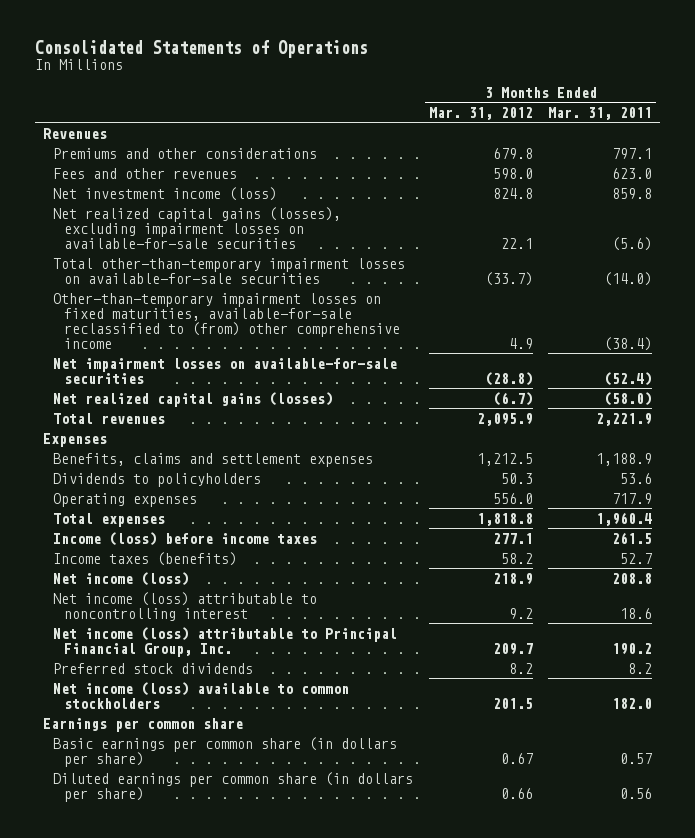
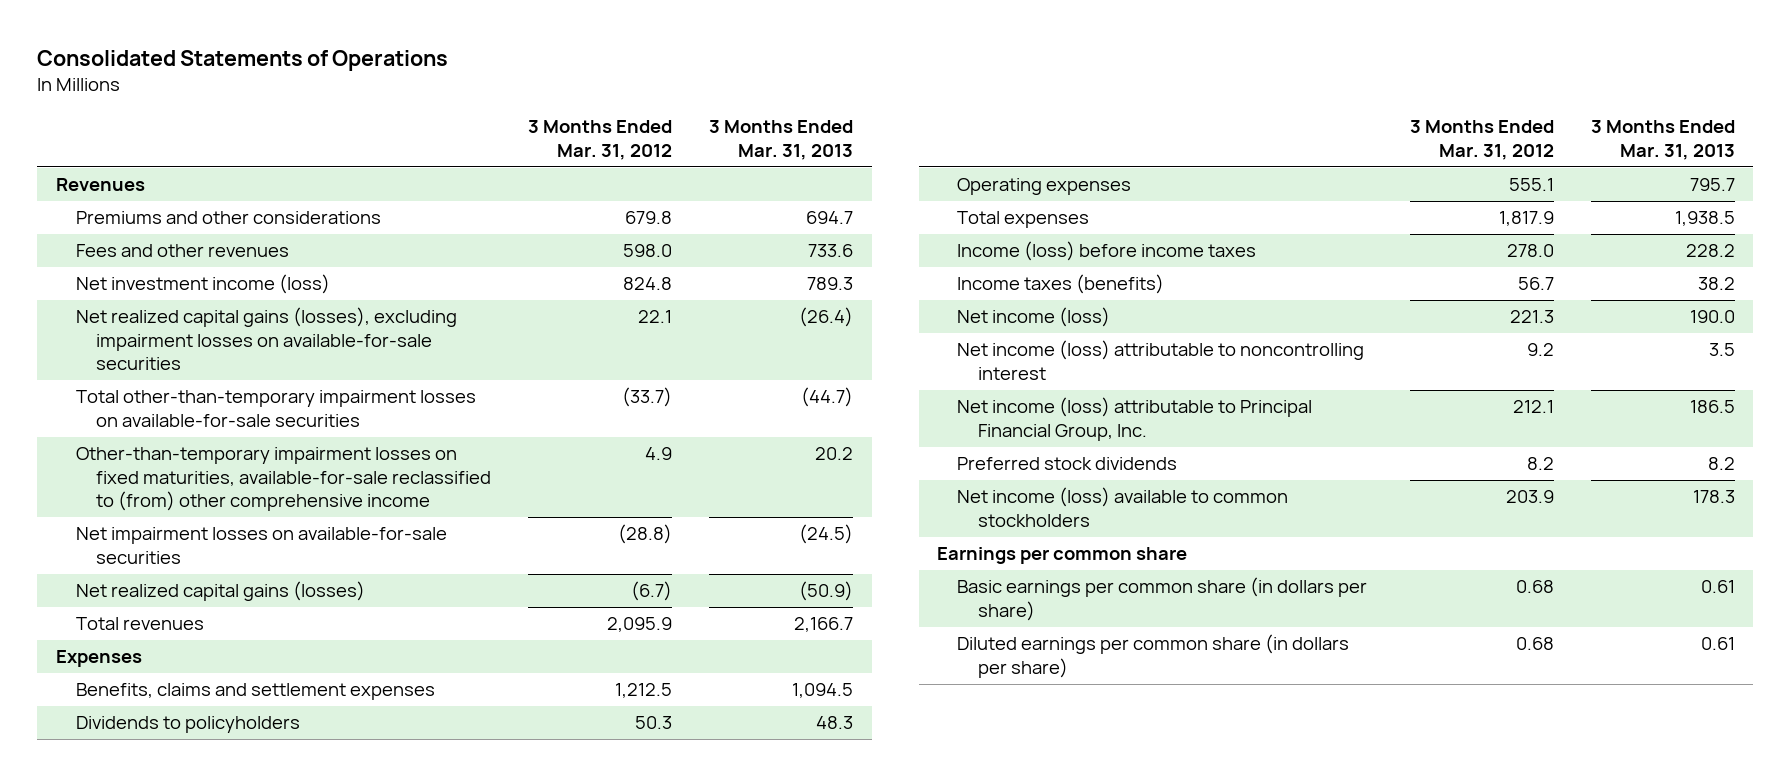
- | 3 Months Ended Mar. 31, 2012 | 3 Months Ended Mar. 31, 2011
+ | 3 Months Ended Mar. 31, 2012 | 3 Months Ended Mar. 31, 2013
- Operating expenses | 556.0 | 717.9
- Total expenses | 1,818.8 | 1,960.4
- Income (loss) before income taxes | 277.1 | 261.5
- Income taxes (benefits) | 58.2 | 52.7
- Net income (loss) | 218.9 | 208.8
+ Operating expenses | 555.1 | 795.7
+ Total expenses | 1,817.9 | 1,938.5
+ Income (loss) before income taxes | 278.0 | 228.2
+ Income taxes (benefits) | 56.7 | 38.2
+ Net income (loss) | 221.3 | 190.0
- Net income (loss) attributable to Principal Financial Group, Inc. | 209.7 | 190.2
+ Net income (loss) attributable to Principal Financial Group, Inc. | 212.1 | 186.5
- Net income (loss) available to common stockholders | 201.5 | 182.0
+ Net income (loss) available to common stockholders | 203.9 | 178.3
- Basic earnings per common share (in dollars per share) | 0.67 | 0.57
- Diluted earnings per common share (in dollars per share) | 0.66 | 0.56
+ Basic earnings per common share (in dollars per share) | 0.68 | 0.61
+ Diluted earnings per common share (in dollars per share) | 0.68 | 0.61

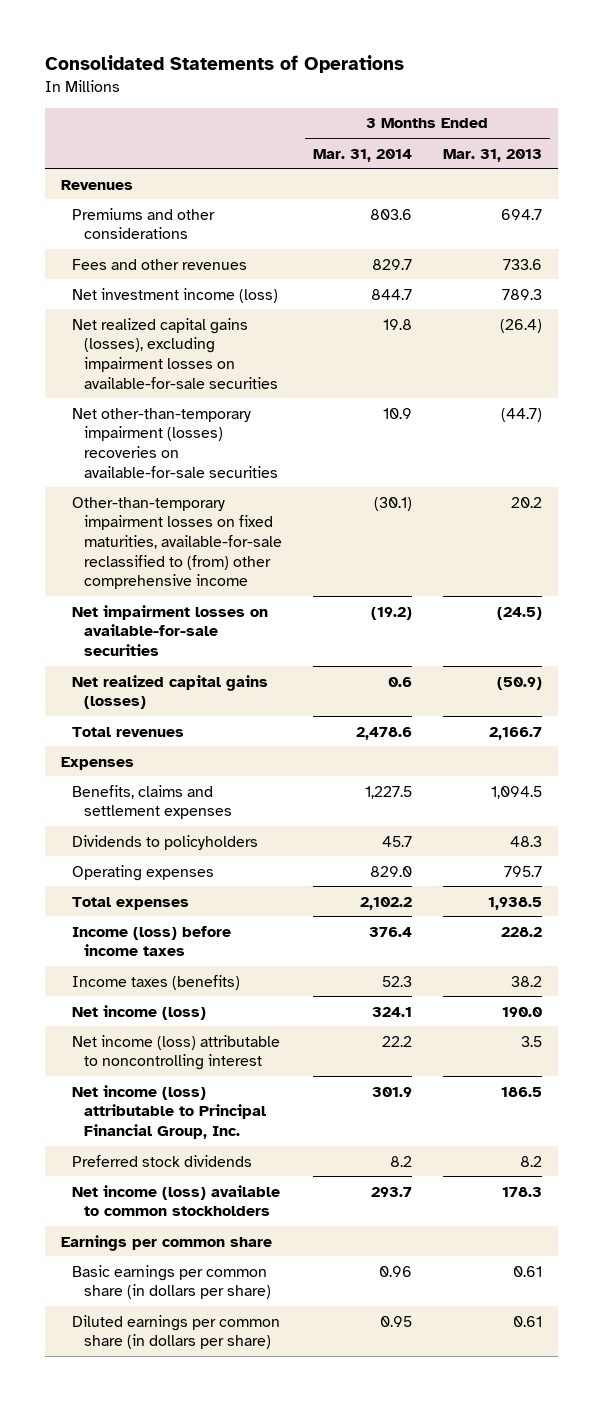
- | 3 Months Ended Mar. 31, 2012 | 3 Months Ended Mar. 31, 2013
+ | 3 Months Ended Mar. 31, 2014 | 3 Months Ended Mar. 31, 2013
- Total other-than-temporary impairment losses on available-for-sale securities | (33.7) | (44.7)
+ Net other-than-temporary impairment (losses) recoveries on available-for-sale securities | 10.9 | (44.7)

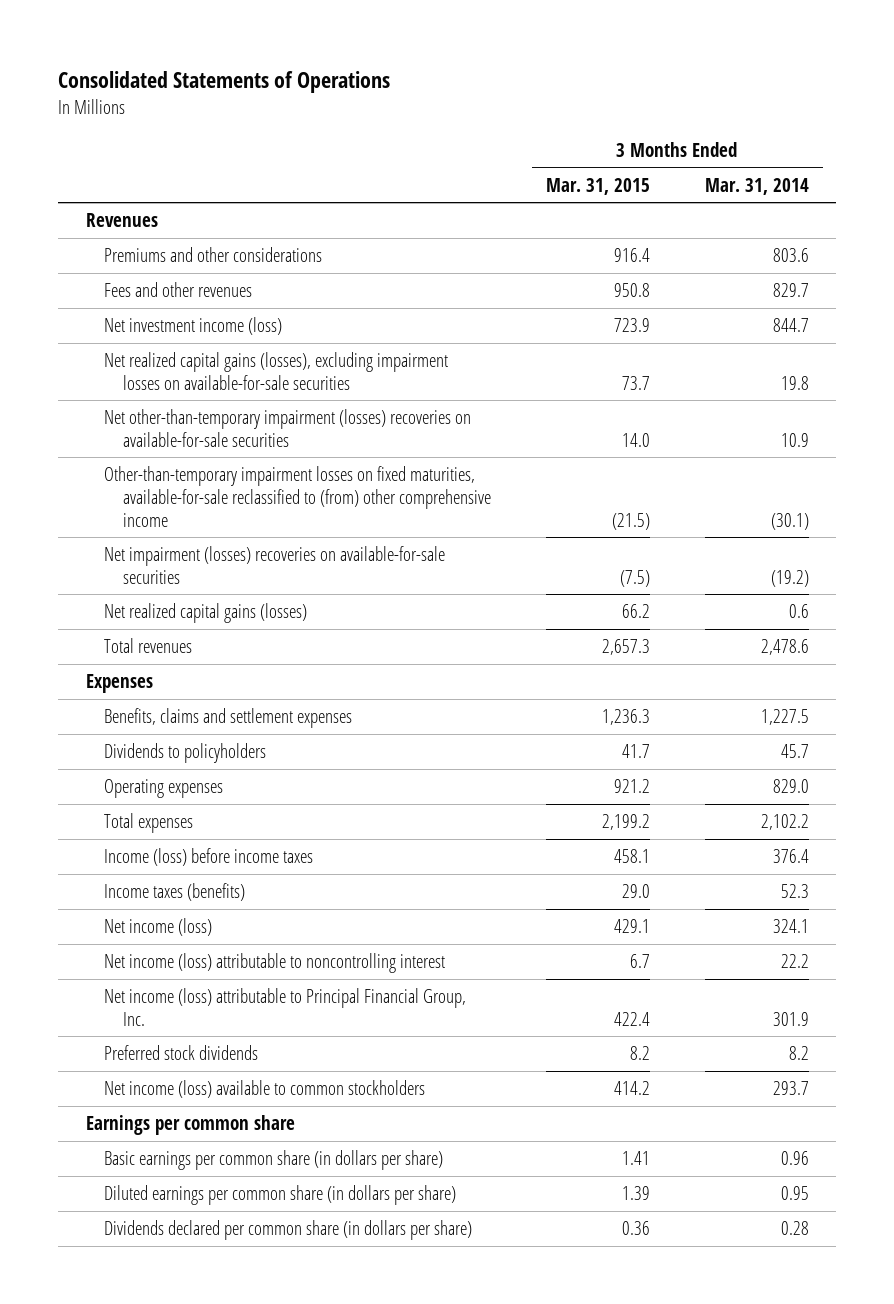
- | 3 Months Ended Mar. 31, 2014 | 3 Months Ended Mar. 31, 2013
+ | 3 Months Ended Mar. 31, 2015 | 3 Months Ended Mar. 31, 2014
- Net impairment losses on available-for-sale securities | (19.2) | (24.5)
+ Net impairment (losses) recoveries on available-for-sale securities | (7.5) | (19.2)
+ Dividends declared per common share (in dollars per share) | 0.36 | 0.28

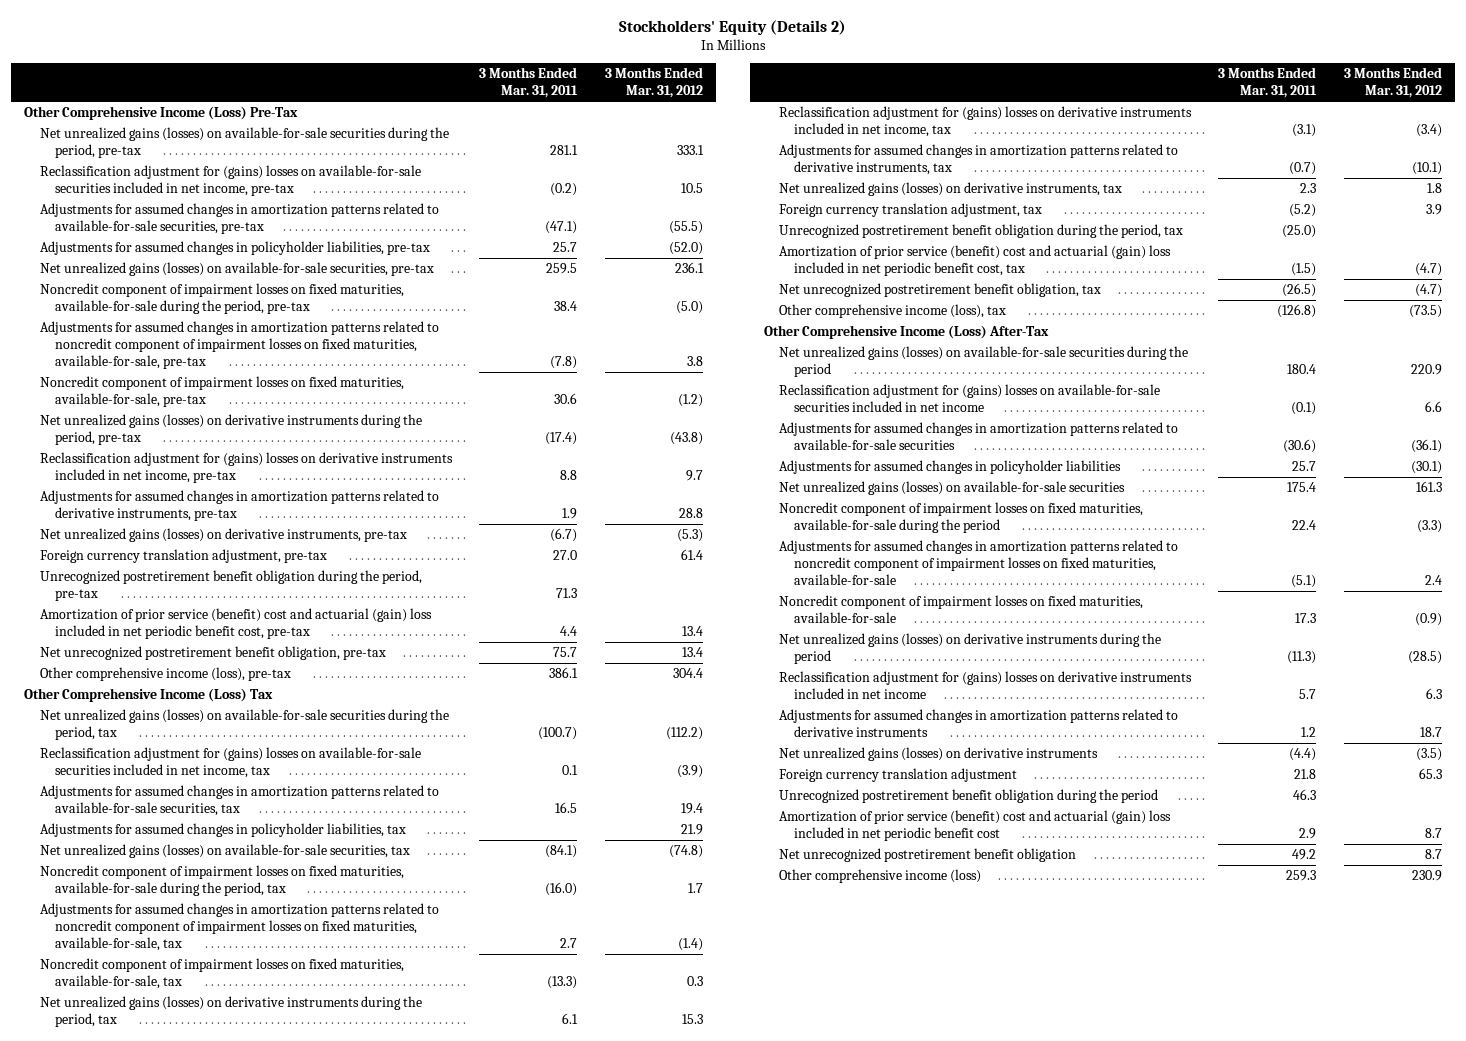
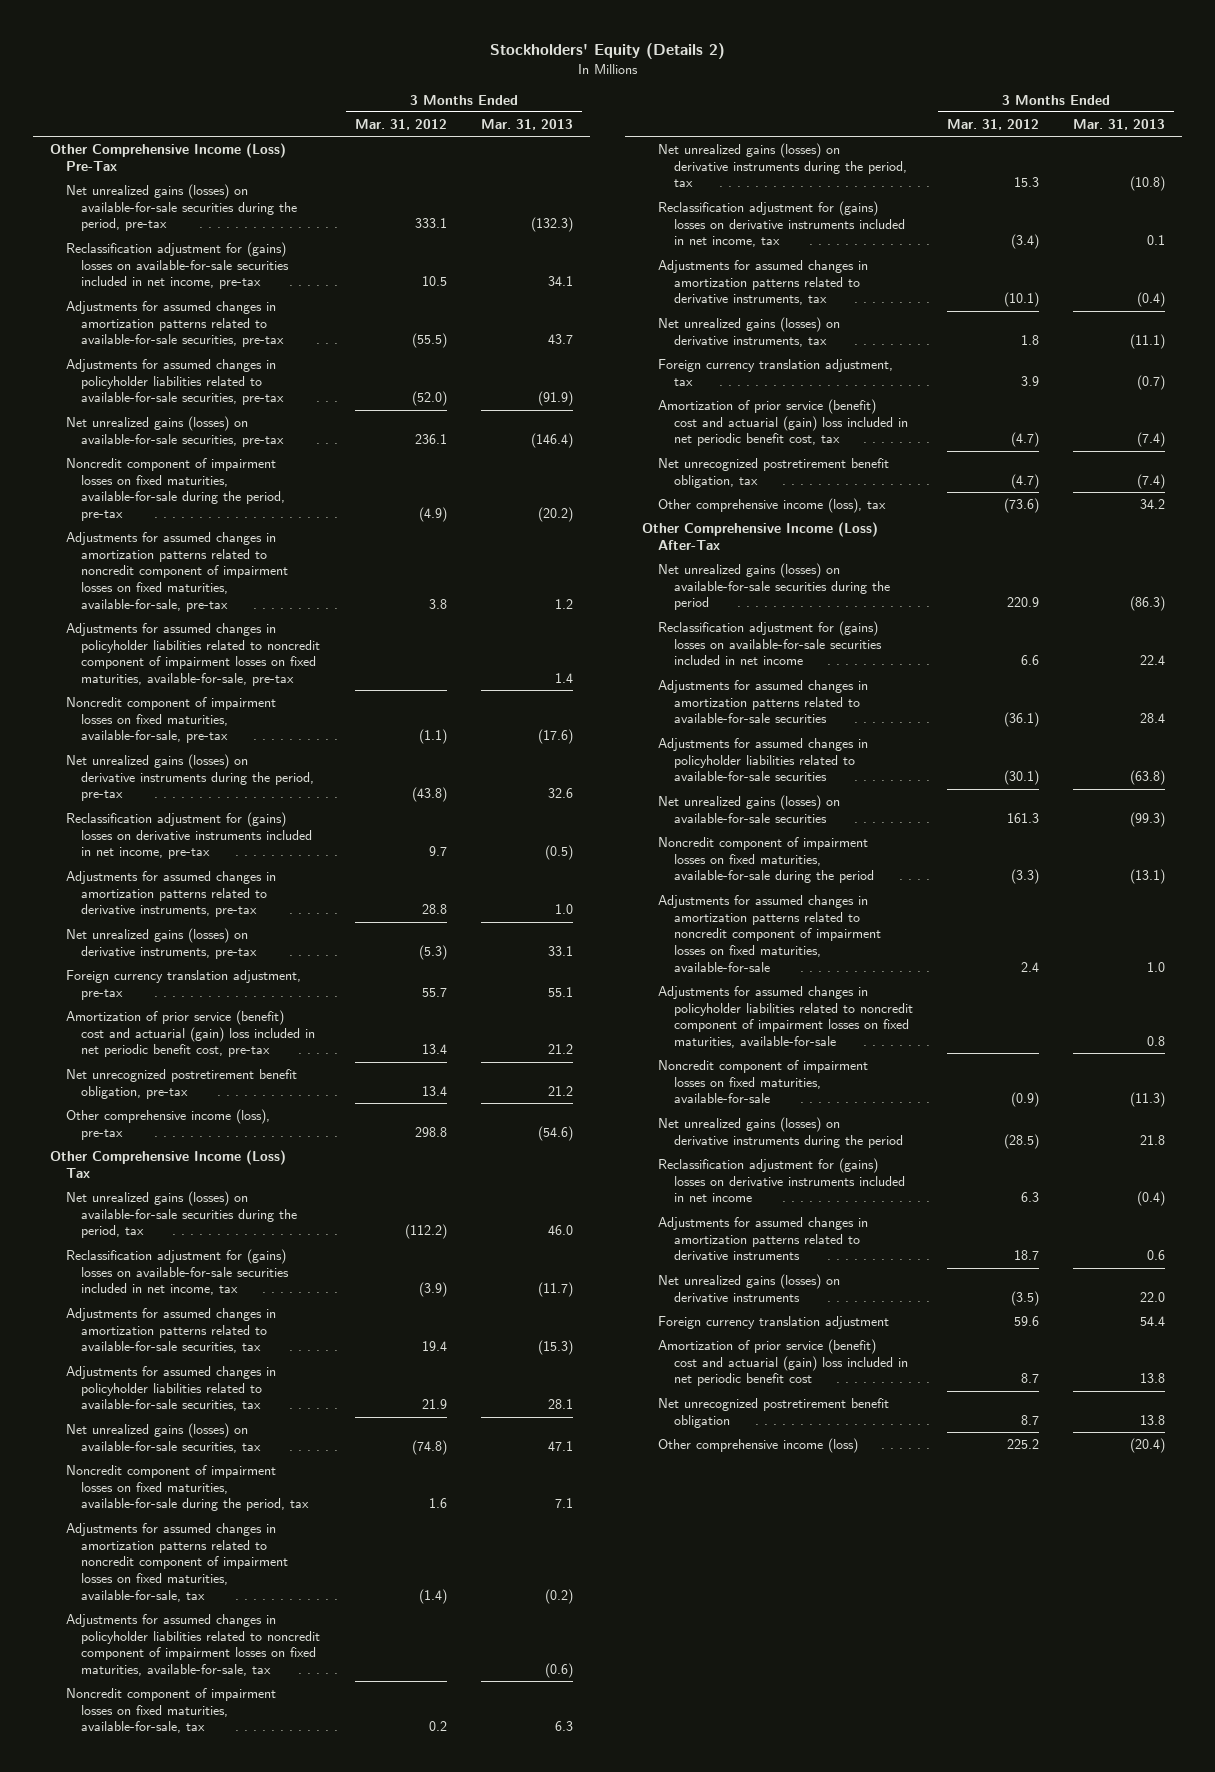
- | 3 Months Ended Mar. 31, 2011 | 3 Months Ended Mar. 31, 2012
+ | 3 Months Ended Mar. 31, 2012 | 3 Months Ended Mar. 31, 2013
- Adjustments for assumed changes in policyholder liabilities, pre-tax | 25.7 | (52.0)
+ Adjustments for assumed changes in policyholder liabilities related to available-for-sale securities, pre-tax | (52.0) | (91.9)
- Noncredit component of impairment losses on fixed maturities, available-for-sale during the period, pre-tax | 38.4 | (5.0)
+ Noncredit component of impairment losses on fixed maturities, available-for-sale during the period, pre-tax | (4.9) | (20.2)
- Noncredit component of impairment losses on fixed maturities, available-for-sale, pre-tax | 30.6 | (1.2)
+ Adjustments for assumed changes in policyholder liabilities related to noncredit component of impairment losses on fixed maturities, available-for-sale, pre-tax | | 1.4
+ Noncredit component of impairment losses on fixed maturities, available-for-sale, pre-tax | (1.1) | (17.6)
- Foreign currency translation adjustment, pre-tax | 27.0 | 61.4
- Unrecognized postretirement benefit obligation during the period, pre-tax | 71.3 |
+ Foreign currency translation adjustment, pre-tax | 55.7 | 55.1
- Other comprehensive income (loss), pre-tax | 386.1 | 304.4
+ Other comprehensive income (loss), pre-tax | 298.8 | (54.6)
- Adjustments for assumed changes in policyholder liabilities, tax | | 21.9
+ Adjustments for assumed changes in policyholder liabilities related to available-for-sale securities, tax | 21.9 | 28.1
- Noncredit component of impairment losses on fixed maturities, available-for-sale during the period, tax | (16.0) | 1.7
+ Noncredit component of impairment losses on fixed maturities, available-for-sale during the period, tax | 1.6 | 7.1
- Noncredit component of impairment losses on fixed maturities, available-for-sale, tax | (13.3) | 0.3
+ Adjustments for assumed changes in policyholder liabilities related to noncredit component of impairment losses on fixed maturities, available-for-sale, tax | | (0.6)
+ Noncredit component of impairment losses on fixed maturities, available-for-sale, tax | 0.2 | 6.3
- Unrecognized postretirement benefit obligation during the period, tax | (25.0) |
- Other comprehensive income (loss), tax | (126.8) | (73.5)
+ Other comprehensive income (loss), tax | (73.6) | 34.2
- Adjustments for assumed changes in policyholder liabilities | 25.7 | (30.1)
+ Adjustments for assumed changes in policyholder liabilities related to available-for-sale securities | (30.1) | (63.8)
+ Adjustments for assumed changes in policyholder liabilities related to noncredit component of impairment losses on fixed maturities, available-for-sale | | 0.8
- Foreign currency translation adjustment | 21.8 | 65.3
- Unrecognized postretirement benefit obligation during the period | 46.3 |
+ Foreign currency translation adjustment | 59.6 | 54.4
- Other comprehensive income (loss) | 259.3 | 230.9
+ Other comprehensive income (loss) | 225.2 | (20.4)

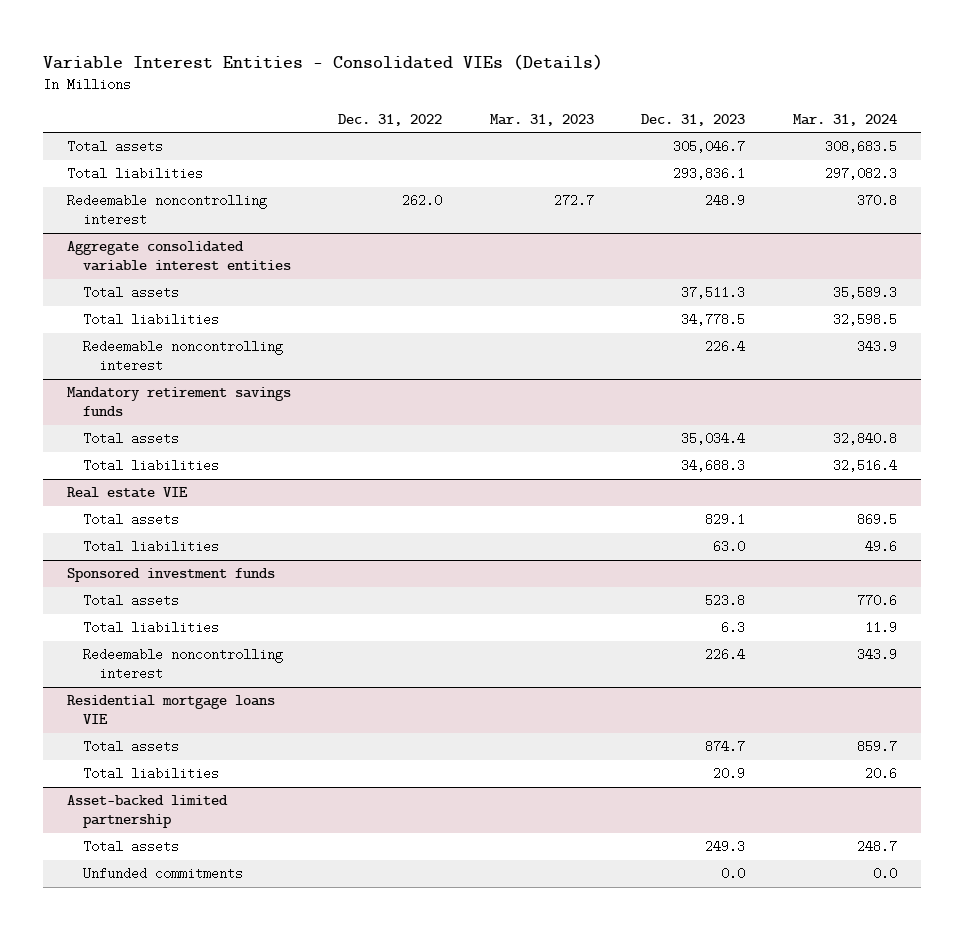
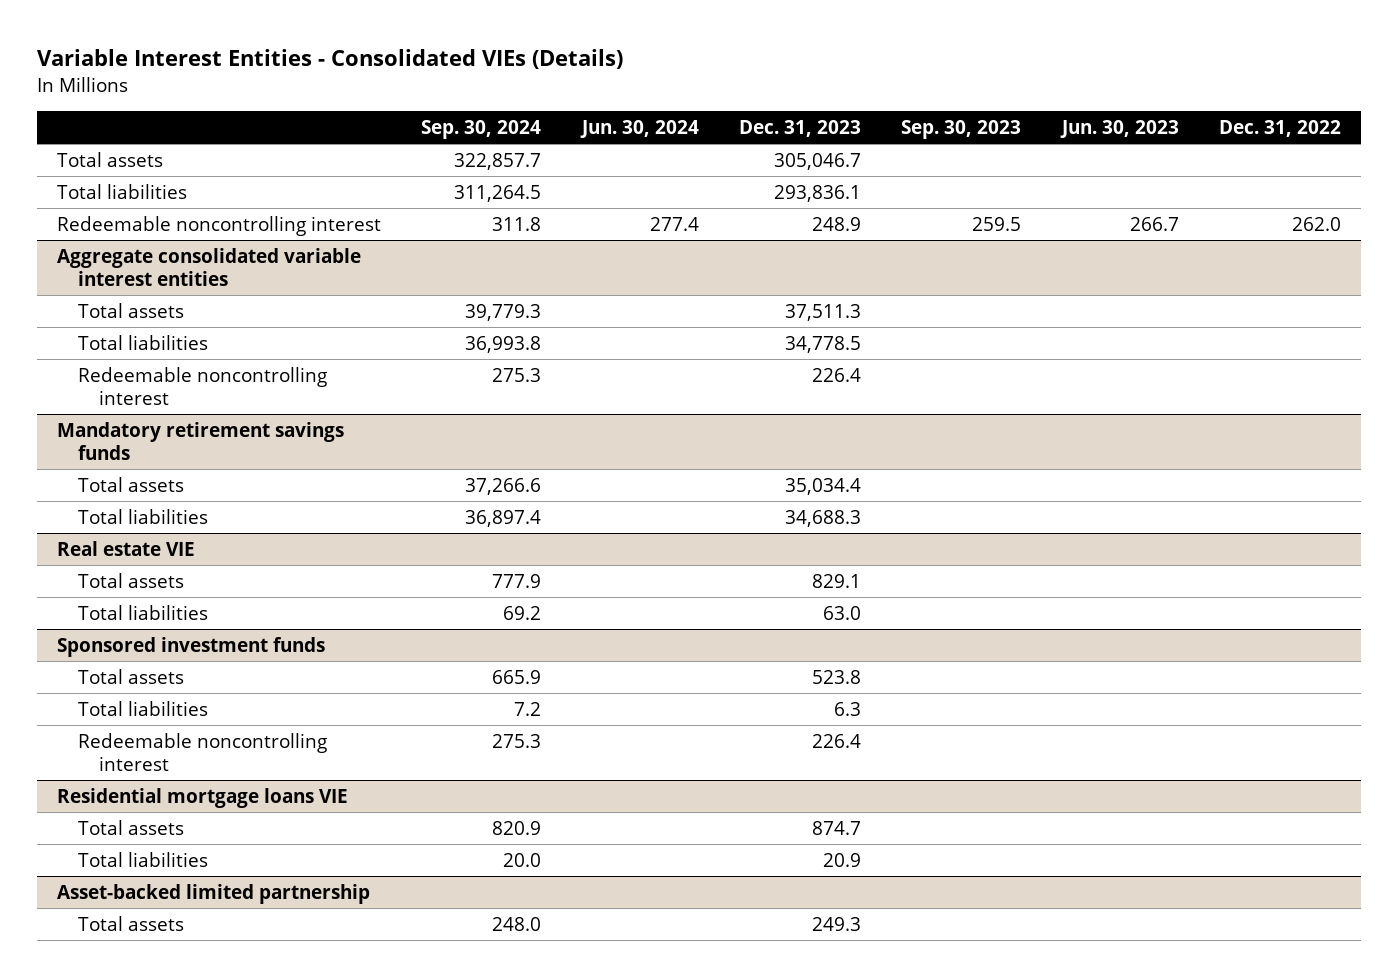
- | Dec. 31, 2022 | Mar. 31, 2023 | Dec. 31, 2023 | Mar. 31, 2024
+ | Sep. 30, 2024 | Jun. 30, 2024 | Dec. 31, 2023 | Sep. 30, 2023 | Jun. 30, 2023 | Dec. 31, 2022
@ Asset-backed limited partnership
- Unfunded commitments | | | 0.0 | 0.0

